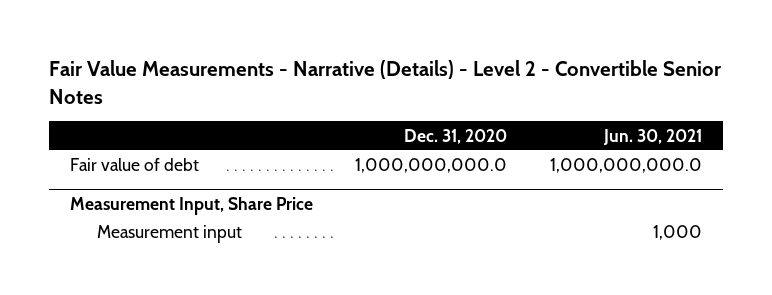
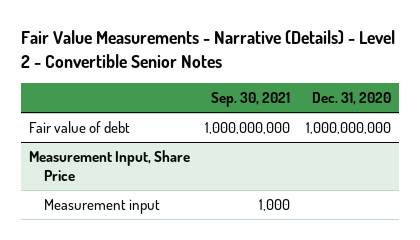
- | Dec. 31, 2020 | Jun. 30, 2021
+ | Sep. 30, 2021 | Dec. 31, 2020
- Fair value of debt | 1,000,000,000.0 | 1,000,000,000.0
+ Fair value of debt | 1,000,000,000 | 1,000,000,000

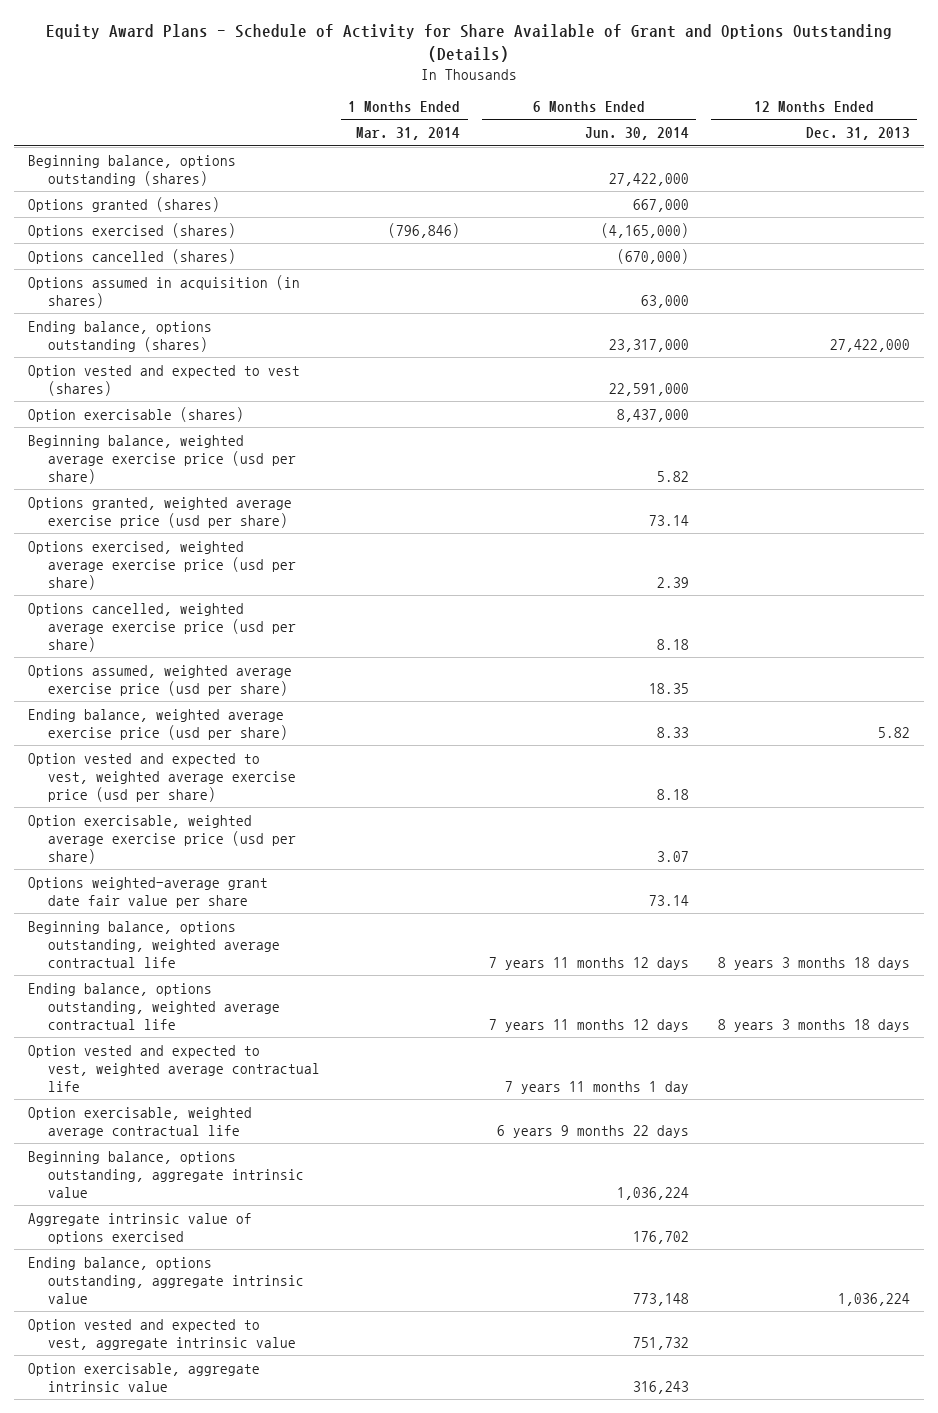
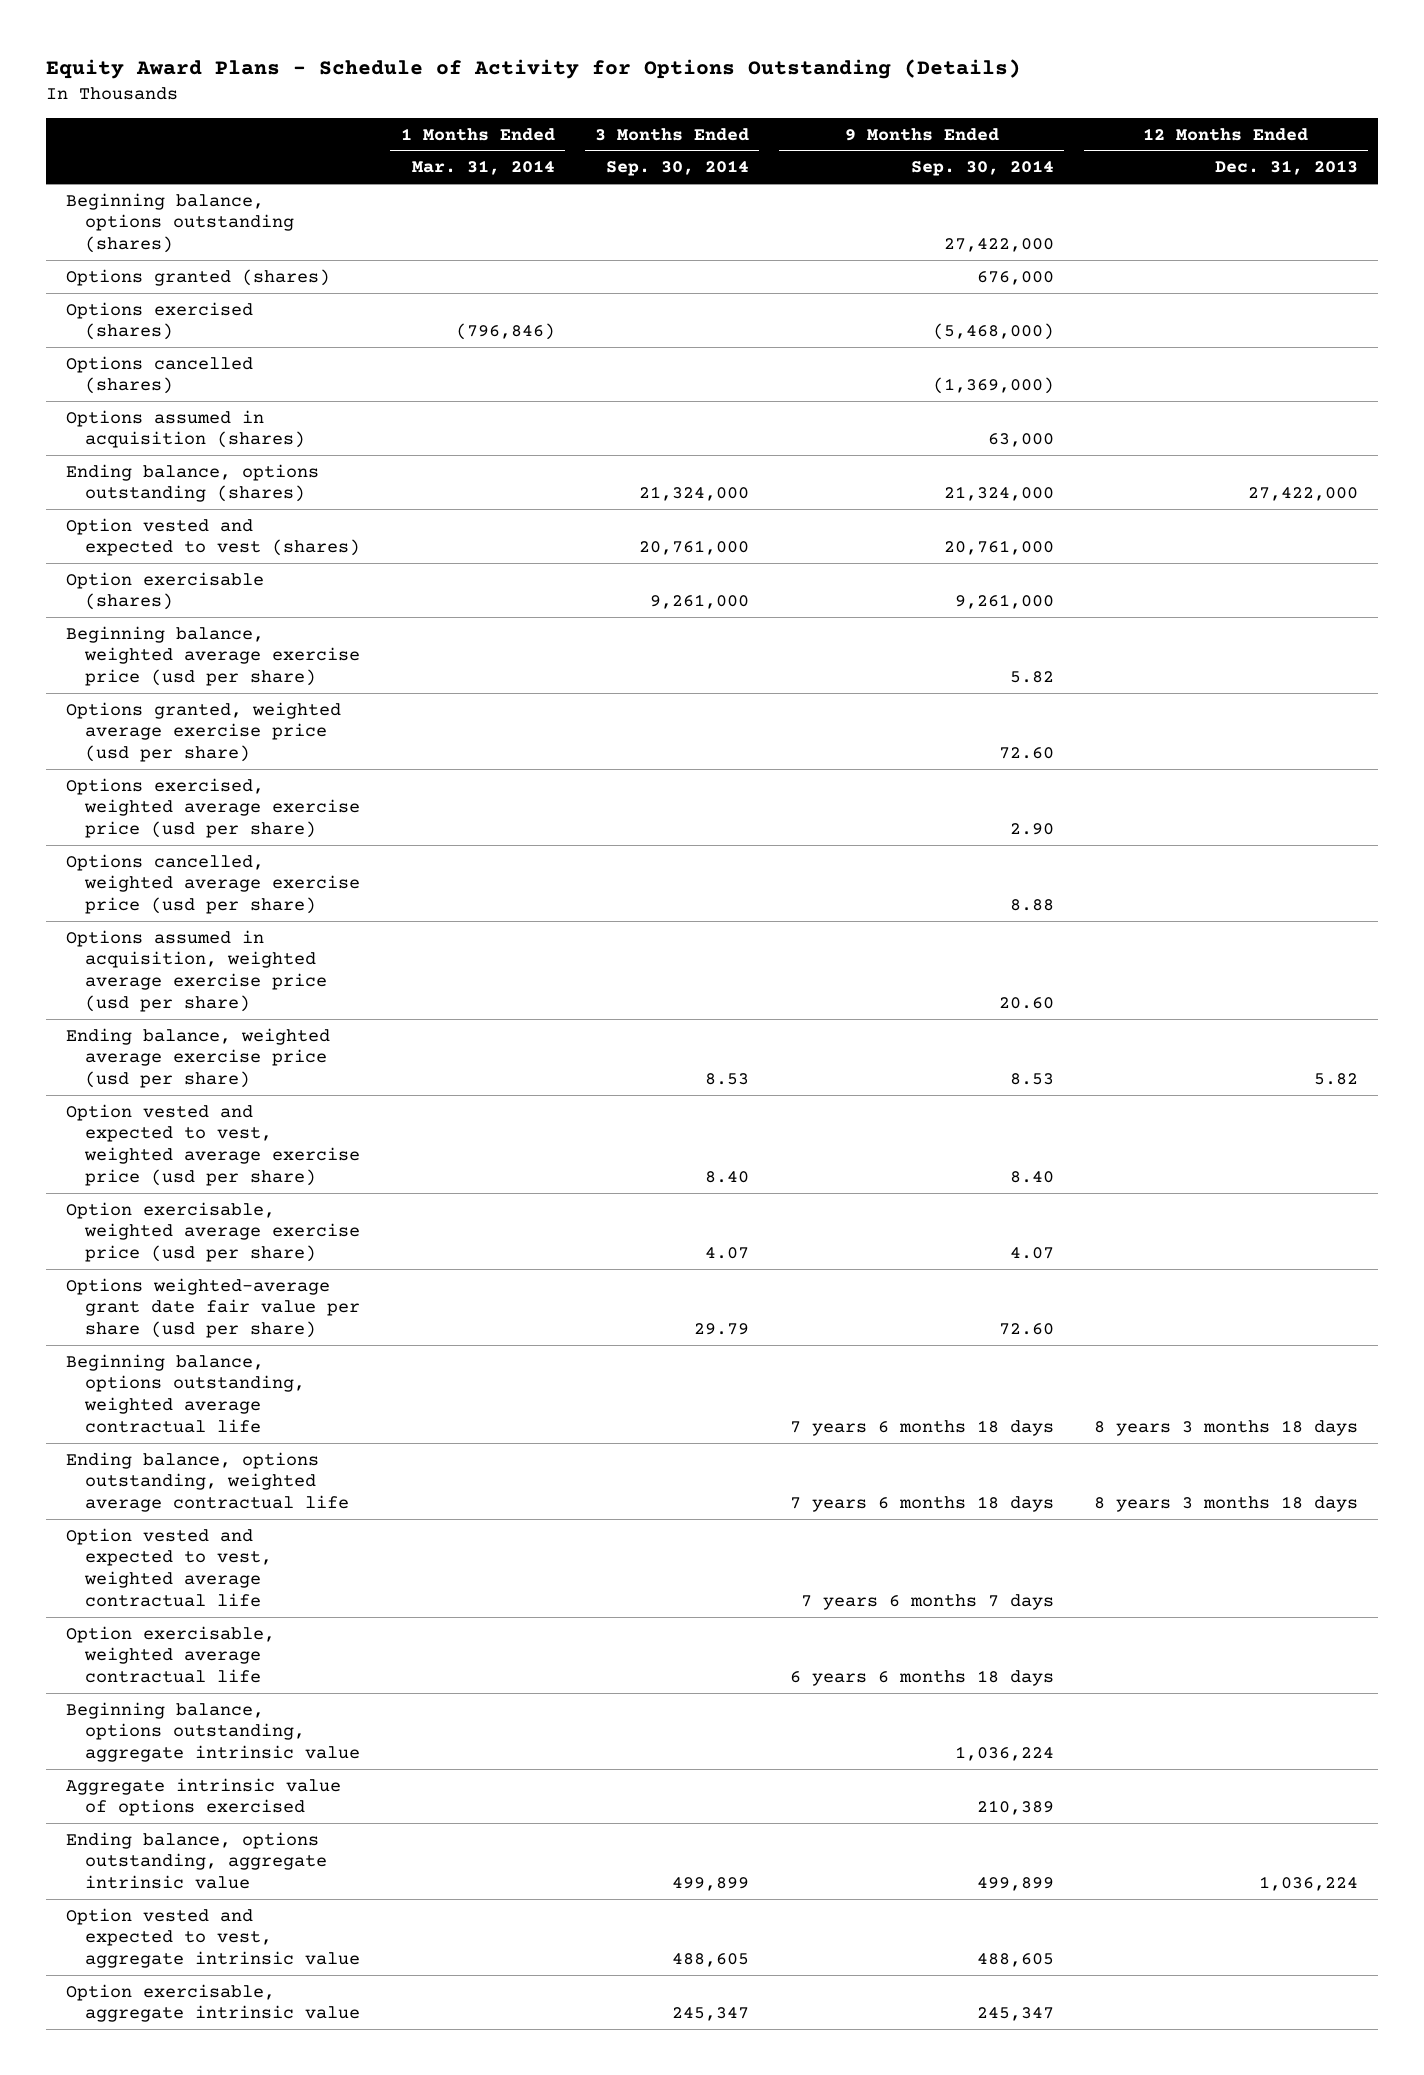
- Equity Award Plans - Schedule of Activity for Share Available of Grant and Options Outstanding (Details)
+ Equity Award Plans - Schedule of Activity for Options Outstanding (Details)
- | 1 Months Ended Mar. 31, 2014 | 6 Months Ended Jun. 30, 2014 | 12 Months Ended Dec. 31, 2013
+ | 1 Months Ended Mar. 31, 2014 | 3 Months Ended Sep. 30, 2014 | 9 Months Ended Sep. 30, 2014 | 12 Months Ended Dec. 31, 2013
- Options assumed in acquisition (in shares) | | 63,000 |
+ Options assumed in acquisition (shares) | | | 63,000 |
- Options assumed, weighted average exercise price (usd per share) | | 18.35 |
+ Options assumed in acquisition, weighted average exercise price (usd per share) | | | 20.60 |
- Options weighted-average grant date fair value per share | | 73.14 |
+ Options weighted-average grant date fair value per share (usd per share) | | 29.79 | 72.60 |

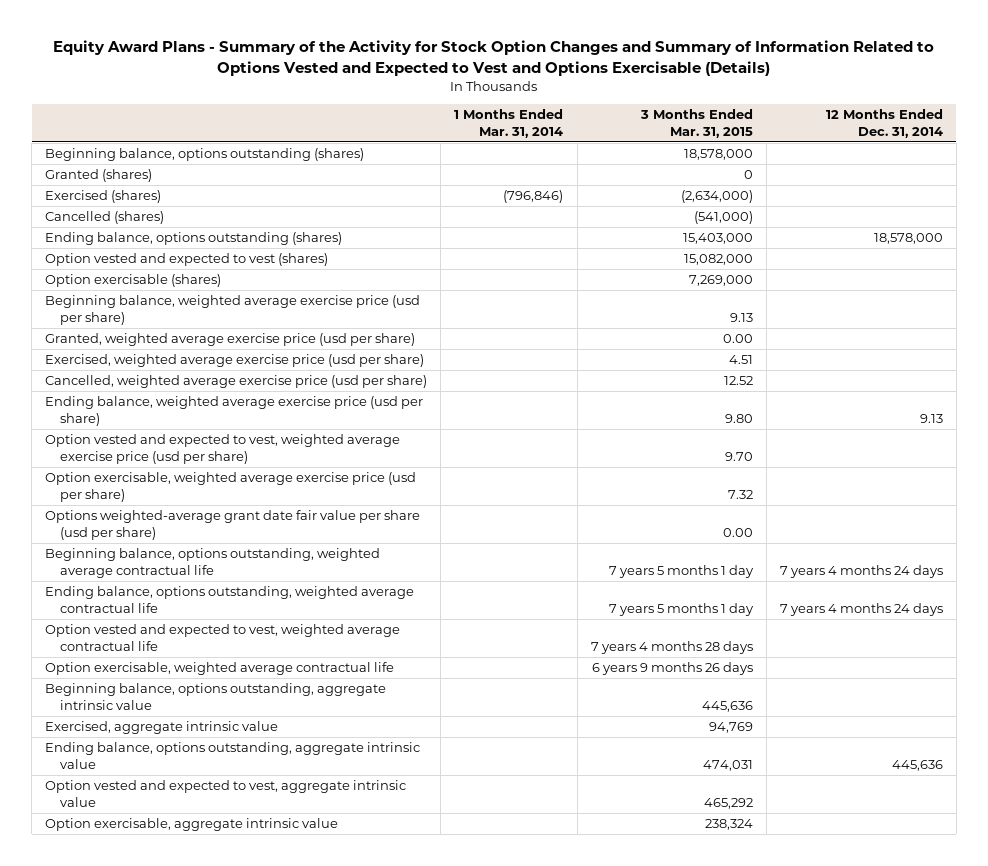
- Equity Award Plans - Schedule of Activity for Options Outstanding (Details)
+ Equity Award Plans - Summary of the Activity for Stock Option Changes and Summary of Information Related to Options Vested and Expected to Vest and Options Exercisable (Details)
- | 1 Months Ended Mar. 31, 2014 | 3 Months Ended Sep. 30, 2014 | 9 Months Ended Sep. 30, 2014 | 12 Months Ended Dec. 31, 2013
+ | 1 Months Ended Mar. 31, 2014 | 3 Months Ended Mar. 31, 2015 | 12 Months Ended Dec. 31, 2014
- Options granted (shares) | | | 676,000 |
- Options exercised (shares) | (796,846) | | (5,468,000) |
- Options cancelled (shares) | | | (1,369,000) |
- Options assumed in acquisition (shares) | | | 63,000 |
+ Granted (shares) | | 0 |
+ Exercised (shares) | (796,846) | (2,634,000) |
+ Cancelled (shares) | | (541,000) |
- Options granted, weighted average exercise price (usd per share) | | | 72.60 |
- Options exercised, weighted average exercise price (usd per share) | | | 2.90 |
- Options cancelled, weighted average exercise price (usd per share) | | | 8.88 |
- Options assumed in acquisition, weighted average exercise price (usd per share) | | | 20.60 |
+ Granted, weighted average exercise price (usd per share) | | 0.00 |
+ Exercised, weighted average exercise price (usd per share) | | 4.51 |
+ Cancelled, weighted average exercise price (usd per share) | | 12.52 |
- Aggregate intrinsic value of options exercised | | | 210,389 |
+ Exercised, aggregate intrinsic value | | 94,769 |

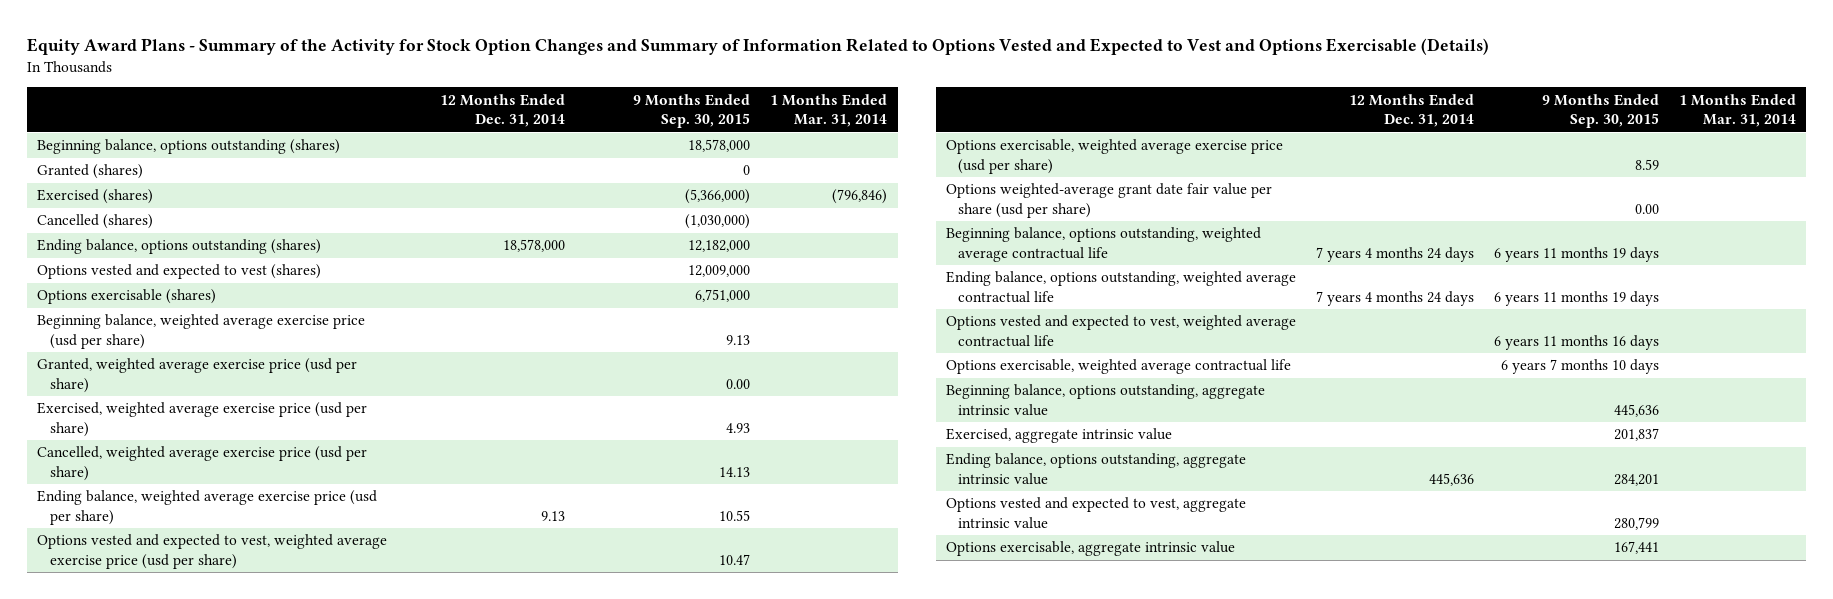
- | 1 Months Ended Mar. 31, 2014 | 3 Months Ended Mar. 31, 2015 | 12 Months Ended Dec. 31, 2014
+ | 12 Months Ended Dec. 31, 2014 | 9 Months Ended Sep. 30, 2015 | 1 Months Ended Mar. 31, 2014
- Option vested and expected to vest (shares) | | 15,082,000 |
- Option exercisable (shares) | | 7,269,000 |
+ Options vested and expected to vest (shares) | | 12,009,000 |
+ Options exercisable (shares) | | 6,751,000 |
- Option vested and expected to vest, weighted average exercise price (usd per share) | | 9.70 |
- Option exercisable, weighted average exercise price (usd per share) | | 7.32 |
+ Options vested and expected to vest, weighted average exercise price (usd per share) | | 10.47 |
+ Options exercisable, weighted average exercise price (usd per share) | | 8.59 |
- Option vested and expected to vest, weighted average contractual life | | 7 years 4 months 28 days |
- Option exercisable, weighted average contractual life | | 6 years 9 months 26 days |
+ Options vested and expected to vest, weighted average contractual life | | 6 years 11 months 16 days |
+ Options exercisable, weighted average contractual life | | 6 years 7 months 10 days |
- Option vested and expected to vest, aggregate intrinsic value | | 465,292 |
- Option exercisable, aggregate intrinsic value | | 238,324 |
+ Options vested and expected to vest, aggregate intrinsic value | | 280,799 |
+ Options exercisable, aggregate intrinsic value | | 167,441 |

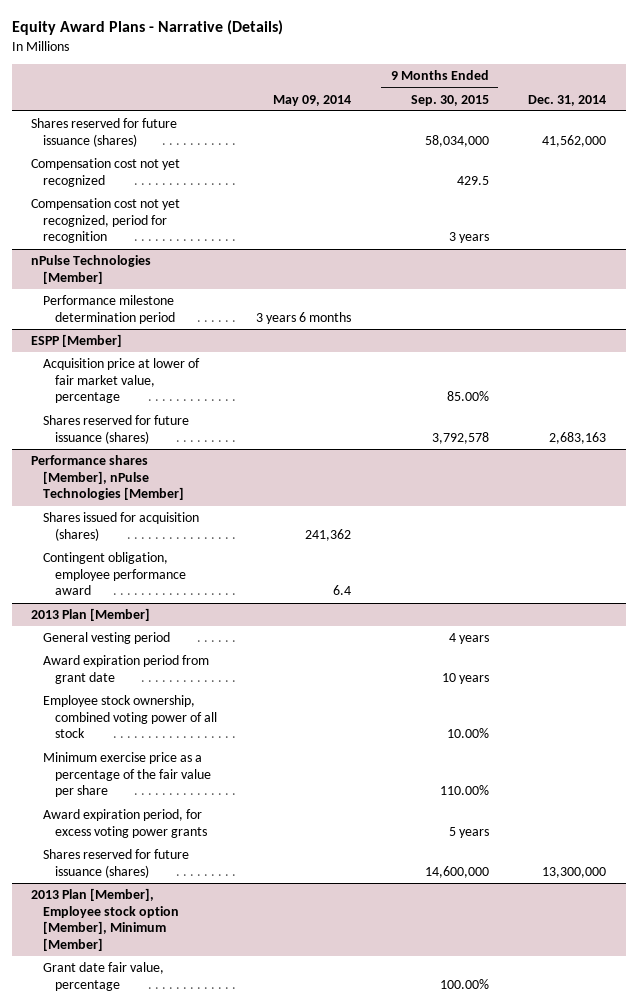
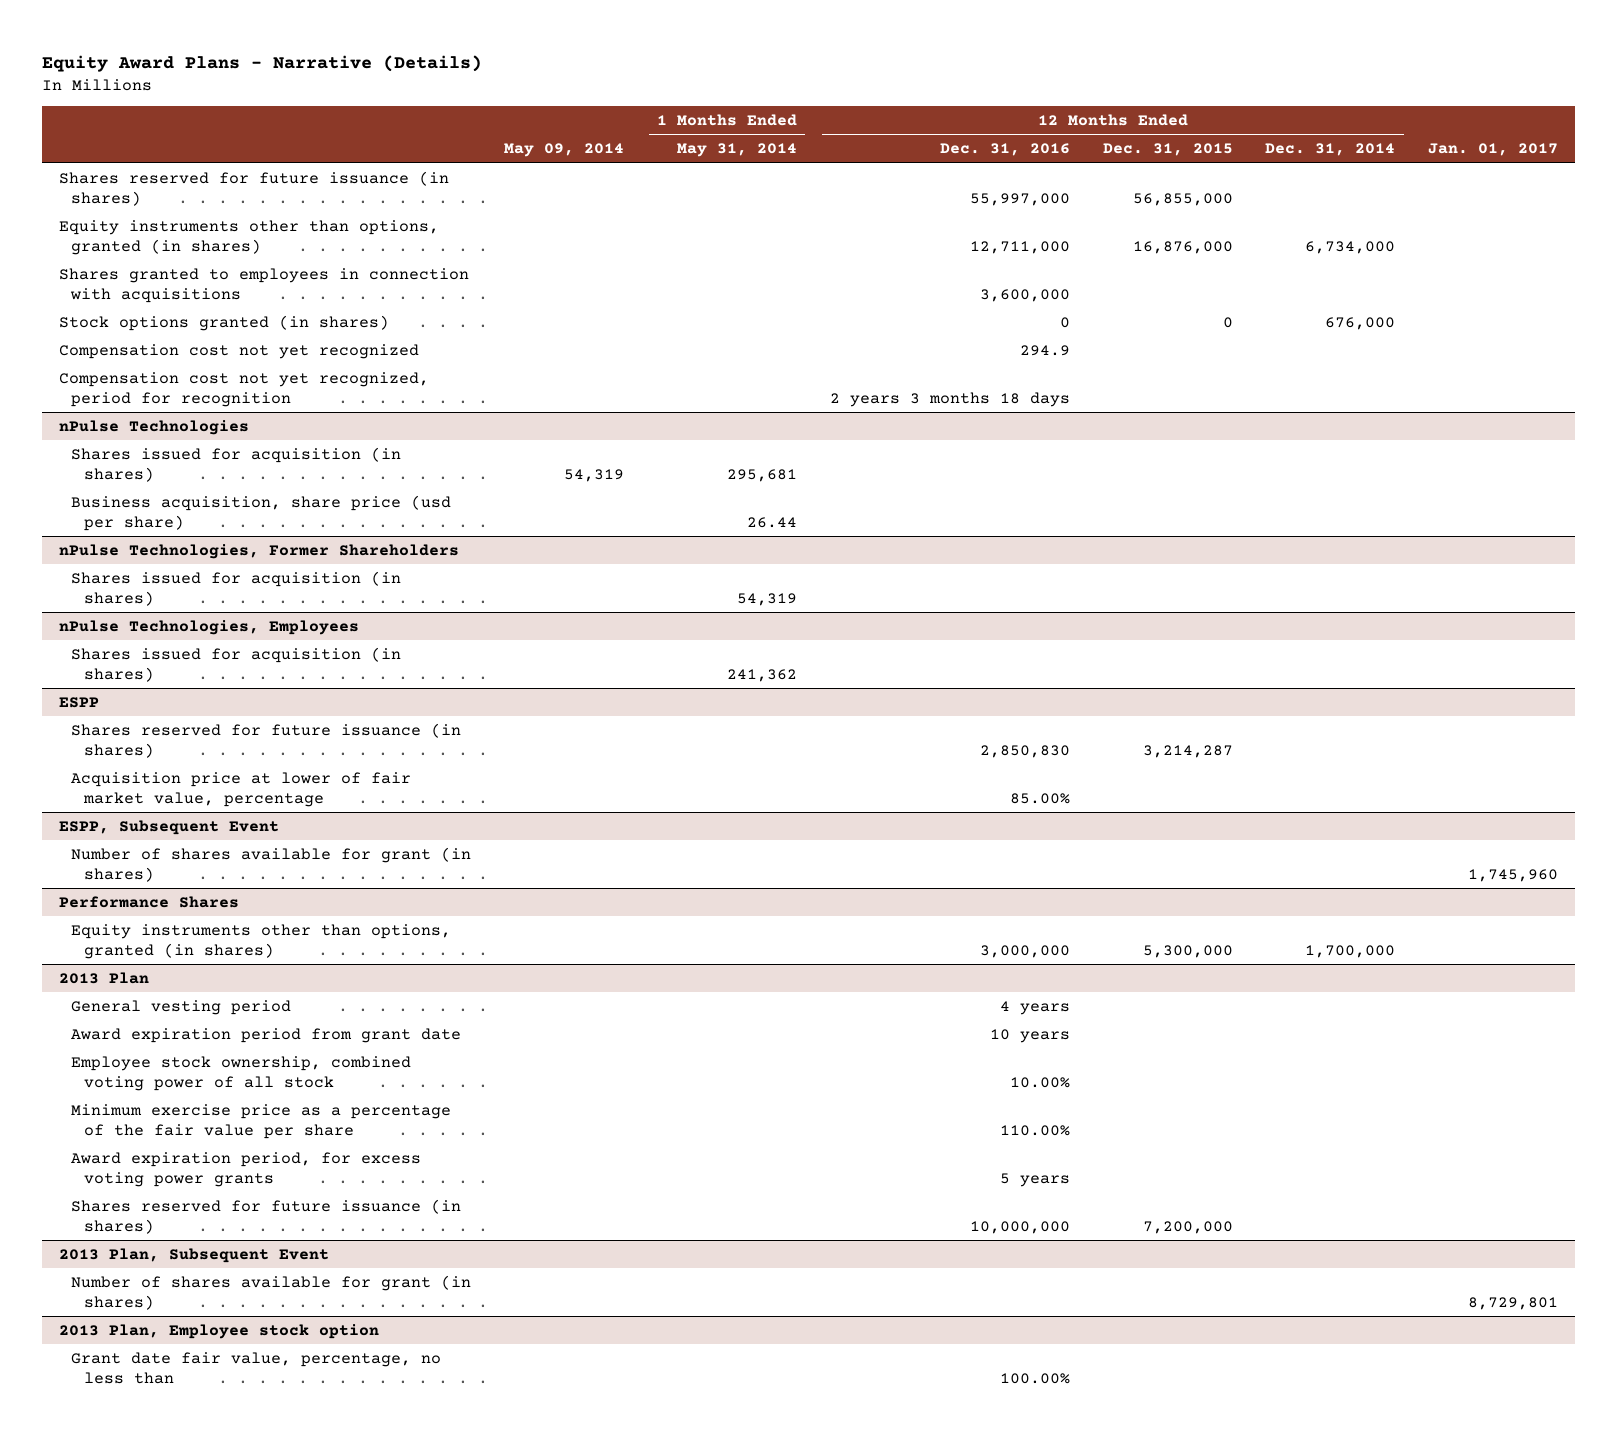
- | May 09, 2014 | 9 Months Ended Sep. 30, 2015 | Dec. 31, 2014
+ | May 09, 2014 | 1 Months Ended May 31, 2014 | 12 Months Ended Dec. 31, 2016 | 12 Months Ended Dec. 31, 2015 | 12 Months Ended Dec. 31, 2014 | Jan. 01, 2017
- Shares reserved for future issuance (shares) | | 58,034,000 | 41,562,000
+ Shares reserved for future issuance (in shares) | | | 55,997,000 | 56,855,000 | |
+ Equity instruments other than options, granted (in shares) | | | 12,711,000 | 16,876,000 | 6,734,000 |
+ Shares granted to employees in connection with acquisitions | | | 3,600,000 | | |
+ Stock options granted (in shares) | | | 0 | 0 | 676,000 |
- nPulse Technologies [Member]
- Performance milestone determination period | 3 years 6 months | |
- ESPP [Member]
+ nPulse Technologies
+ Shares issued for acquisition (in shares) | 54,319 | 295,681 | | | |
+ Business acquisition, share price (usd per share) | | 26.44 | | | |
+ nPulse Technologies, Former Shareholders
+ Shares issued for acquisition (in shares) | | 54,319 | | | |
+ nPulse Technologies, Employees
+ Shares issued for acquisition (in shares) | | 241,362 | | | |
+ ESPP
+ Shares reserved for future issuance (in shares) | | | 2,850,830 | 3,214,287 | |
- Shares reserved for future issuance (shares) | | 3,792,578 | 2,683,163
- Performance shares [Member], nPulse Technologies [Member]
- Shares issued for acquisition (shares) | 241,362 | |
- Contingent obligation, employee performance award | 6.4 | |
- 2013 Plan [Member]
+ ESPP, Subsequent Event
+ Number of shares available for grant (in shares) | | | | | | 1,745,960
+ Performance Shares
+ Equity instruments other than options, granted (in shares) | | | 3,000,000 | 5,300,000 | 1,700,000 |
+ 2013 Plan
- Shares reserved for future issuance (shares) | | 14,600,000 | 13,300,000
- 2013 Plan [Member], Employee stock option [Member], Minimum [Member]
- Grant date fair value, percentage | | 100.00% |
+ Shares reserved for future issuance (in shares) | | | 10,000,000 | 7,200,000 | |
+ 2013 Plan, Subsequent Event
+ Number of shares available for grant (in shares) | | | | | | 8,729,801
+ 2013 Plan, Employee stock option
+ Grant date fair value, percentage, no less than | | | 100.00% | | |

